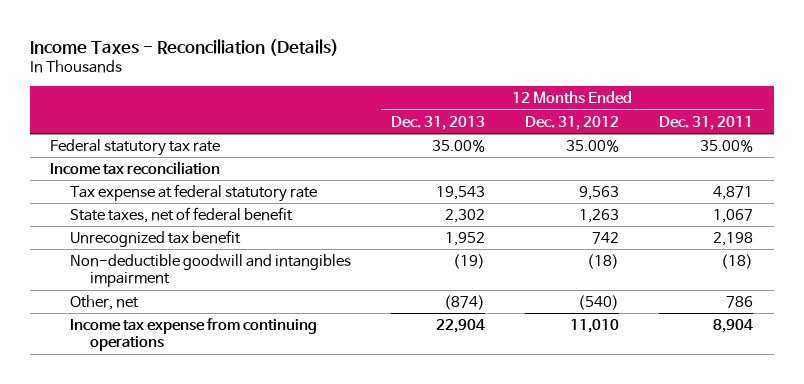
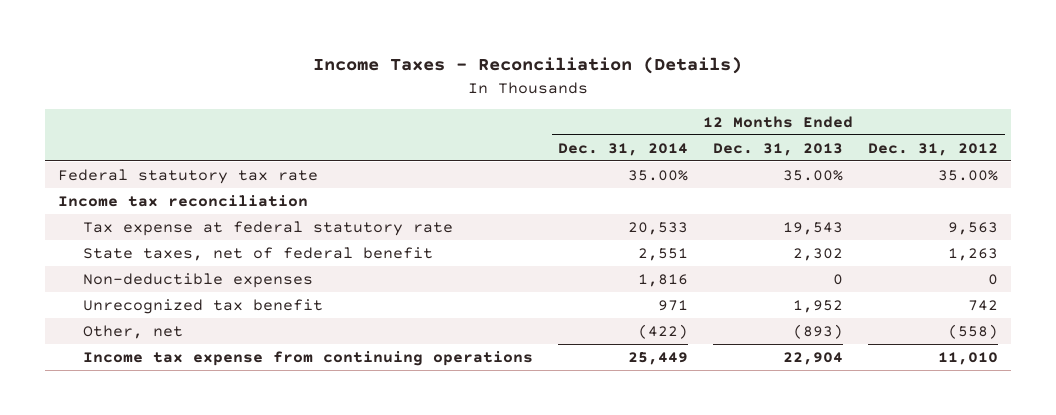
- | 12 Months Ended Dec. 31, 2013 | 12 Months Ended Dec. 31, 2012 | 12 Months Ended Dec. 31, 2011
+ | 12 Months Ended Dec. 31, 2014 | 12 Months Ended Dec. 31, 2013 | 12 Months Ended Dec. 31, 2012
+ Non-deductible expenses | 1,816 | 0 | 0
- Non-deductible goodwill and intangibles impairment | (19) | (18) | (18)
- Other, net | (874) | (540) | 786
+ Other, net | (422) | (893) | (558)

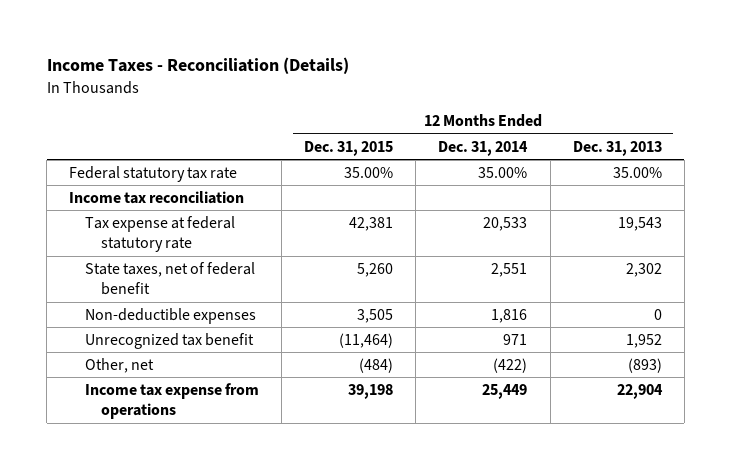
- | 12 Months Ended Dec. 31, 2014 | 12 Months Ended Dec. 31, 2013 | 12 Months Ended Dec. 31, 2012
+ | 12 Months Ended Dec. 31, 2015 | 12 Months Ended Dec. 31, 2014 | 12 Months Ended Dec. 31, 2013
- Income tax expense from continuing operations | 25,449 | 22,904 | 11,010
+ Income tax expense from operations | 39,198 | 25,449 | 22,904

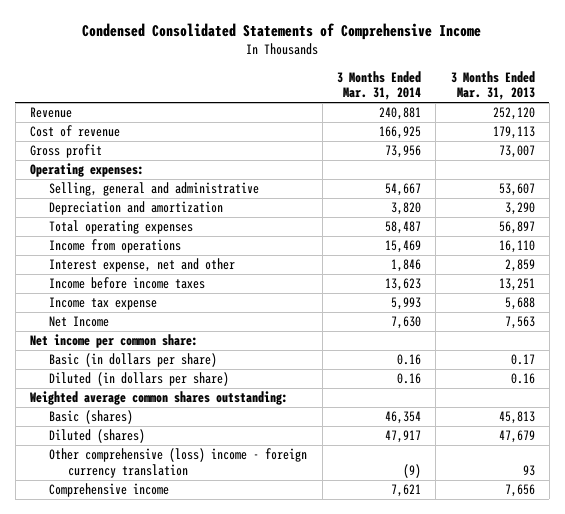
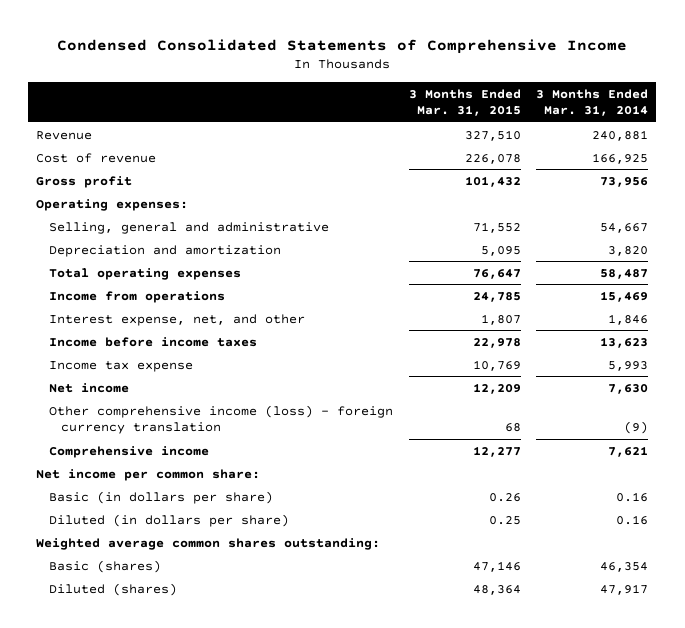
- | 3 Months Ended Mar. 31, 2014 | 3 Months Ended Mar. 31, 2013
+ | 3 Months Ended Mar. 31, 2015 | 3 Months Ended Mar. 31, 2014
- Interest expense, net and other | 1,846 | 2,859
+ Interest expense, net, and other | 1,807 | 1,846
- Net Income | 7,630 | 7,563
+ Net income | 12,209 | 7,630
+ Other comprehensive income (loss) - foreign currency translation | 68 | (9)
moved up: Comprehensive income | 12,277 | 7,621
- Other comprehensive (loss) income - foreign currency translation | (9) | 93

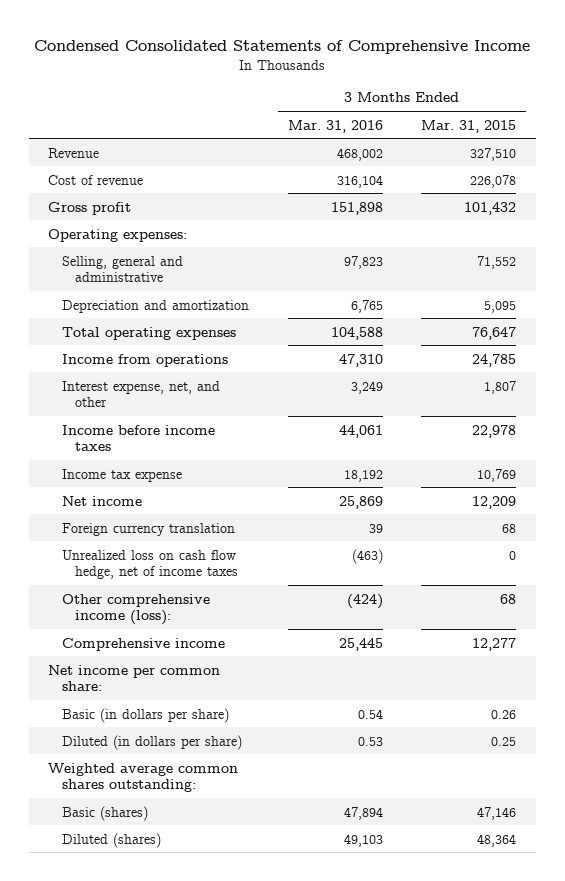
- | 3 Months Ended Mar. 31, 2015 | 3 Months Ended Mar. 31, 2014
+ | 3 Months Ended Mar. 31, 2016 | 3 Months Ended Mar. 31, 2015
- Other comprehensive income (loss) - foreign currency translation | 68 | (9)
+ Foreign currency translation | 39 | 68
+ Unrealized loss on cash flow hedge, net of income taxes | (463) | 0
+ Other comprehensive income (loss): | (424) | 68

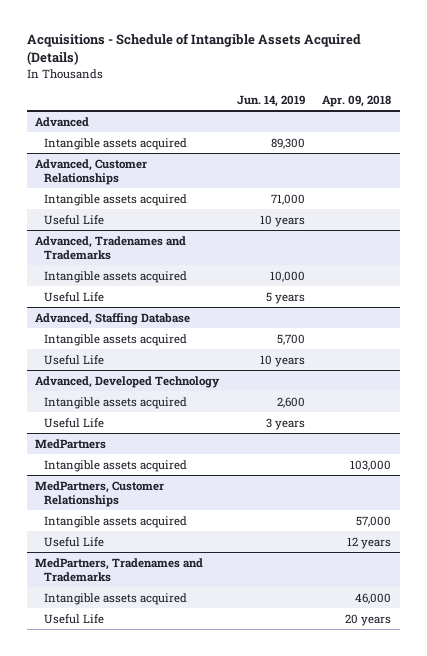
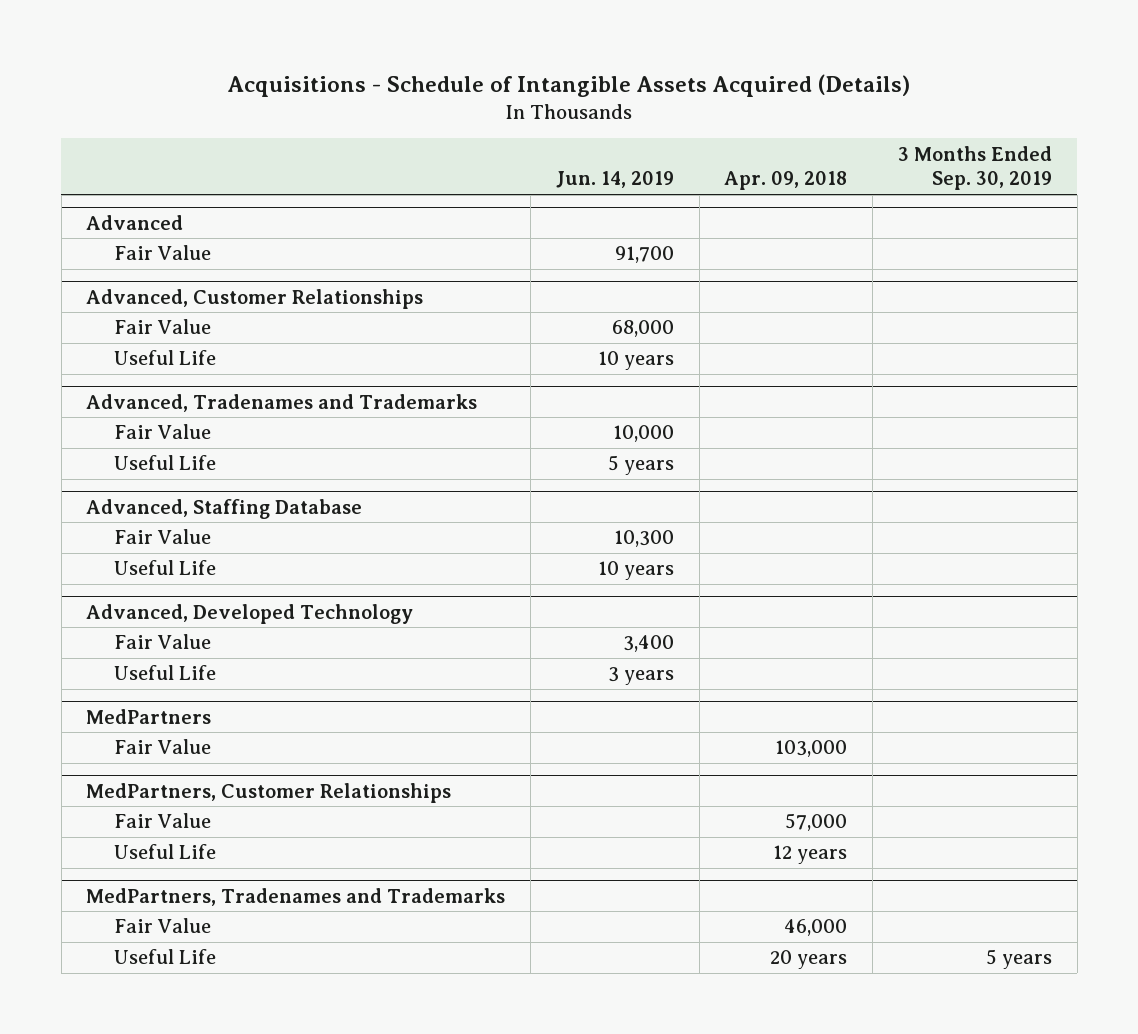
- | Jun. 14, 2019 | Apr. 09, 2018
+ | Jun. 14, 2019 | Apr. 09, 2018 | 3 Months Ended Sep. 30, 2019
@ Advanced
- Intangible assets acquired | 89,300 |
+ Fair Value | 91,700 | |
@ Advanced, Customer Relationships
- Intangible assets acquired | 71,000 |
+ Fair Value | 68,000 | |
@ Advanced, Tradenames and Trademarks
- Intangible assets acquired | 10,000 |
+ Fair Value | 10,000 | |
@ Advanced, Staffing Database
- Intangible assets acquired | 5,700 |
+ Fair Value | 10,300 | |
@ Advanced, Developed Technology
- Intangible assets acquired | 2,600 |
+ Fair Value | 3,400 | |
@ MedPartners
- Intangible assets acquired | | 103,000
+ Fair Value | | 103,000 |
@ MedPartners, Customer Relationships
- Intangible assets acquired | | 57,000
+ Fair Value | | 57,000 |
@ MedPartners, Tradenames and Trademarks
- Intangible assets acquired | | 46,000
+ Fair Value | | 46,000 |

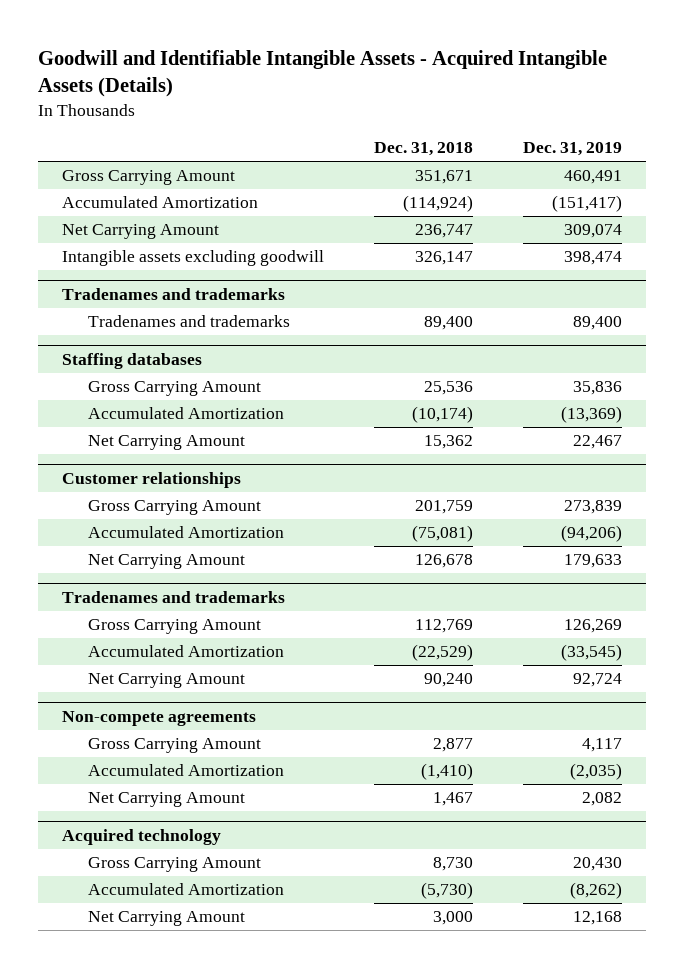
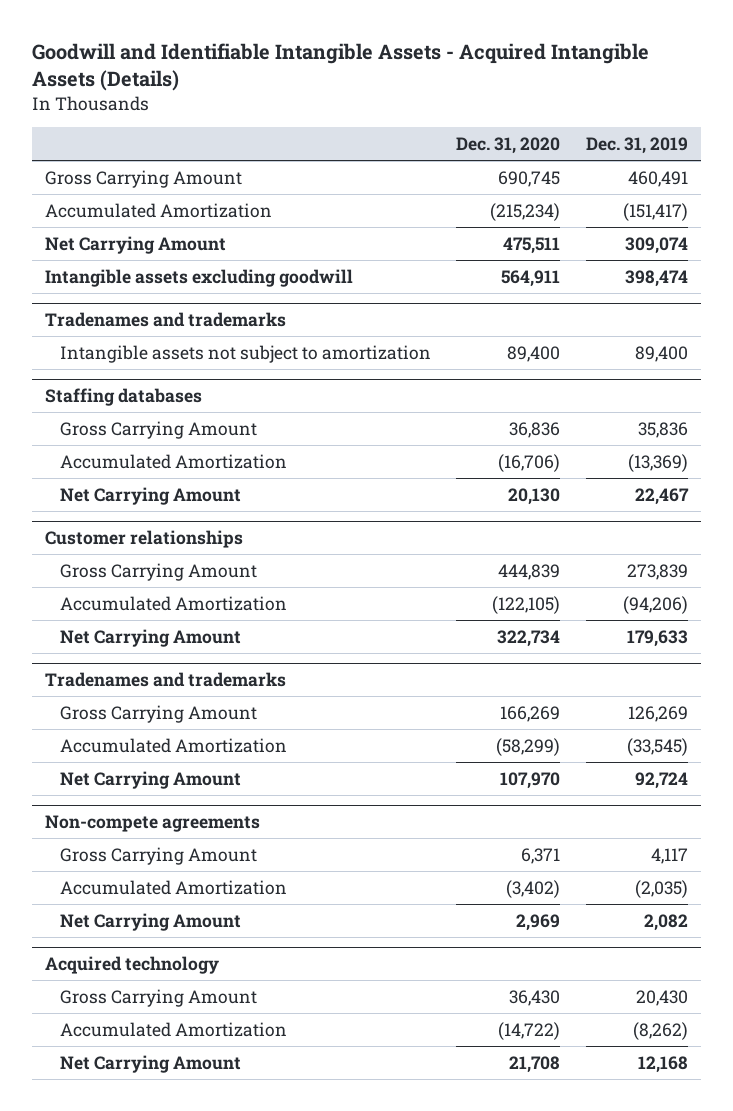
- | Dec. 31, 2018 | Dec. 31, 2019
+ | Dec. 31, 2020 | Dec. 31, 2019
@ Tradenames and trademarks
- Tradenames and trademarks | 89,400 | 89,400
+ Intangible assets not subject to amortization | 89,400 | 89,400

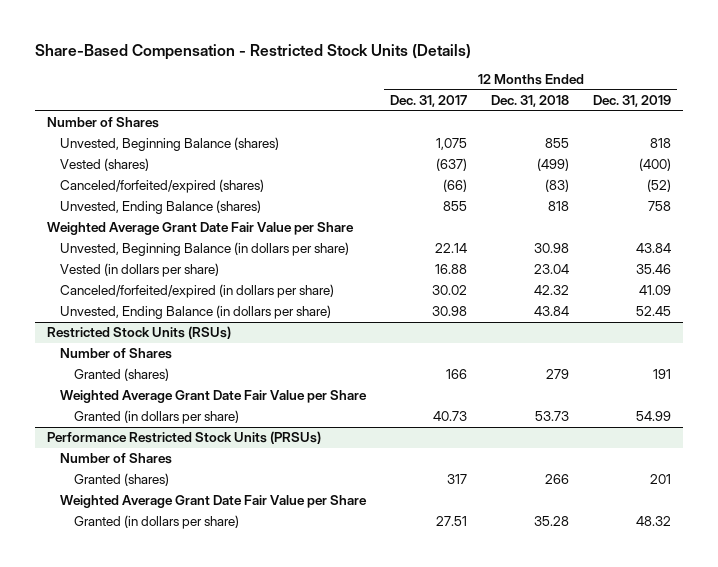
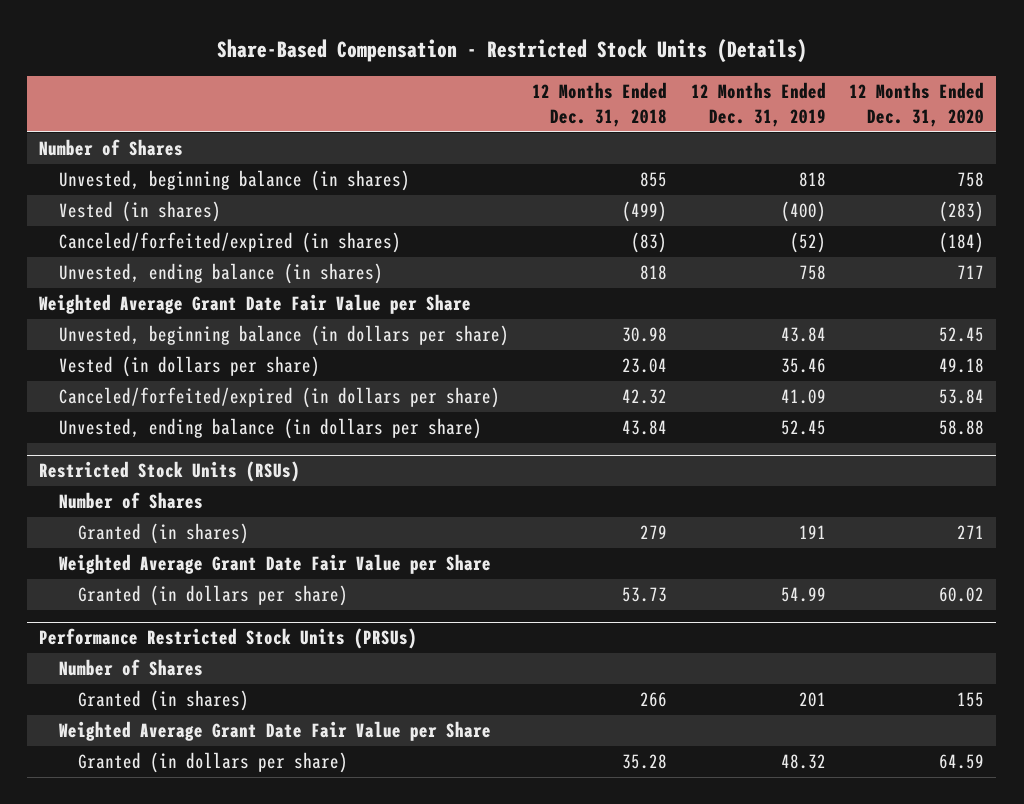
- | 12 Months Ended Dec. 31, 2017 | 12 Months Ended Dec. 31, 2018 | 12 Months Ended Dec. 31, 2019
+ | 12 Months Ended Dec. 31, 2018 | 12 Months Ended Dec. 31, 2019 | 12 Months Ended Dec. 31, 2020
- Unvested, Beginning Balance (shares) | 1,075 | 855 | 818
- Vested (shares) | (637) | (499) | (400)
- Canceled/forfeited/expired (shares) | (66) | (83) | (52)
- Unvested, Ending Balance (shares) | 855 | 818 | 758
+ Unvested, beginning balance (in shares) | 855 | 818 | 758
+ Vested (in shares) | (499) | (400) | (283)
+ Canceled/forfeited/expired (in shares) | (83) | (52) | (184)
+ Unvested, ending balance (in shares) | 818 | 758 | 717
- Unvested, Beginning Balance (in dollars per share) | 22.14 | 30.98 | 43.84
+ Unvested, beginning balance (in dollars per share) | 30.98 | 43.84 | 52.45
- Unvested, Ending Balance (in dollars per share) | 30.98 | 43.84 | 52.45
+ Unvested, ending balance (in dollars per share) | 43.84 | 52.45 | 58.88
@ Restricted Stock Units (RSUs)
- Granted (shares) | 166 | 279 | 191
+ Granted (in shares) | 279 | 191 | 271
@ Performance Restricted Stock Units (PRSUs)
- Granted (shares) | 317 | 266 | 201
+ Granted (in shares) | 266 | 201 | 155

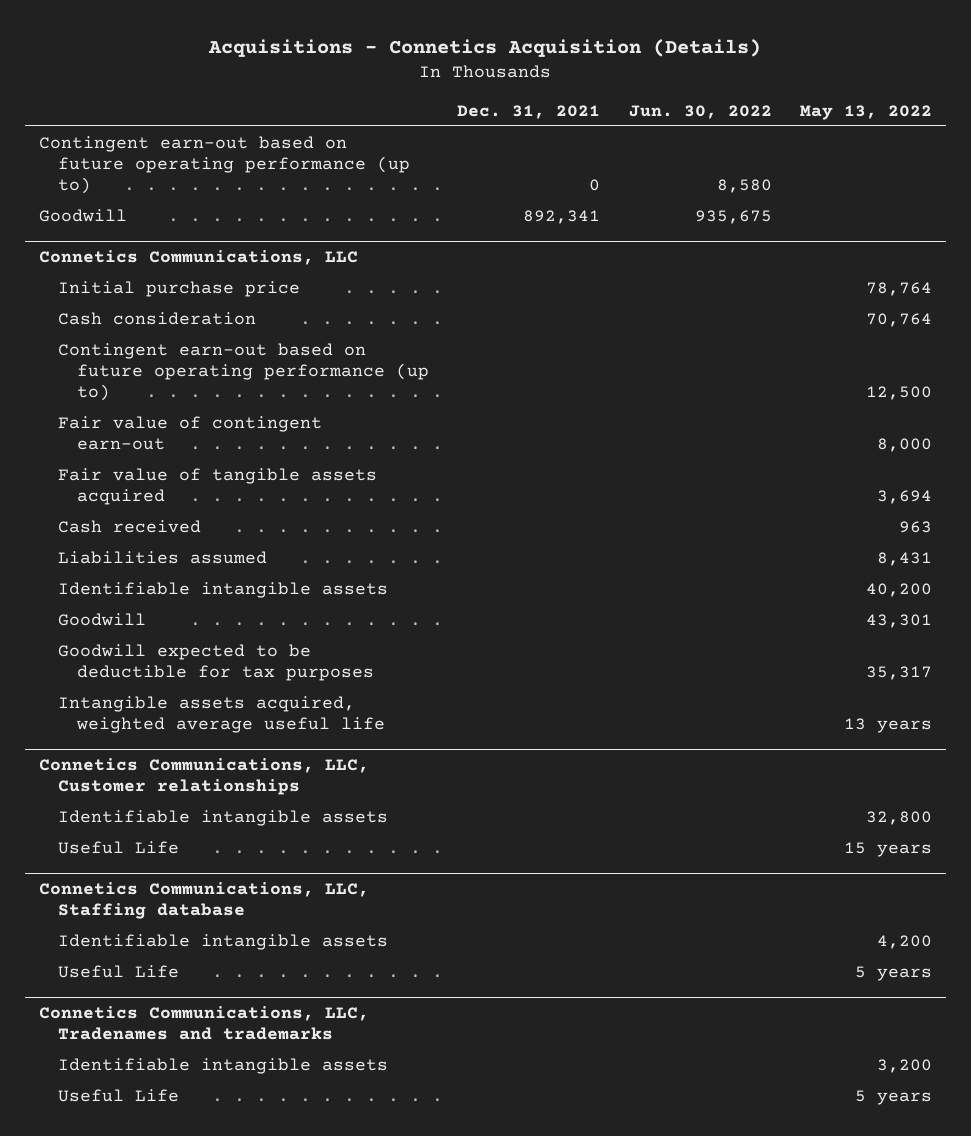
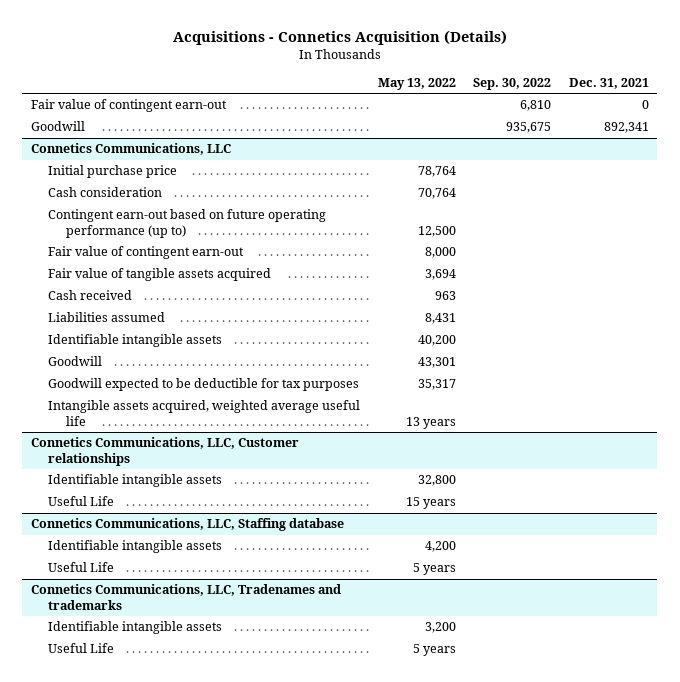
- | Dec. 31, 2021 | Jun. 30, 2022 | May 13, 2022
+ | May 13, 2022 | Sep. 30, 2022 | Dec. 31, 2021
- Contingent earn-out based on future operating performance (up to) | 0 | 8,580 |
+ Fair value of contingent earn-out | | 6,810 | 0

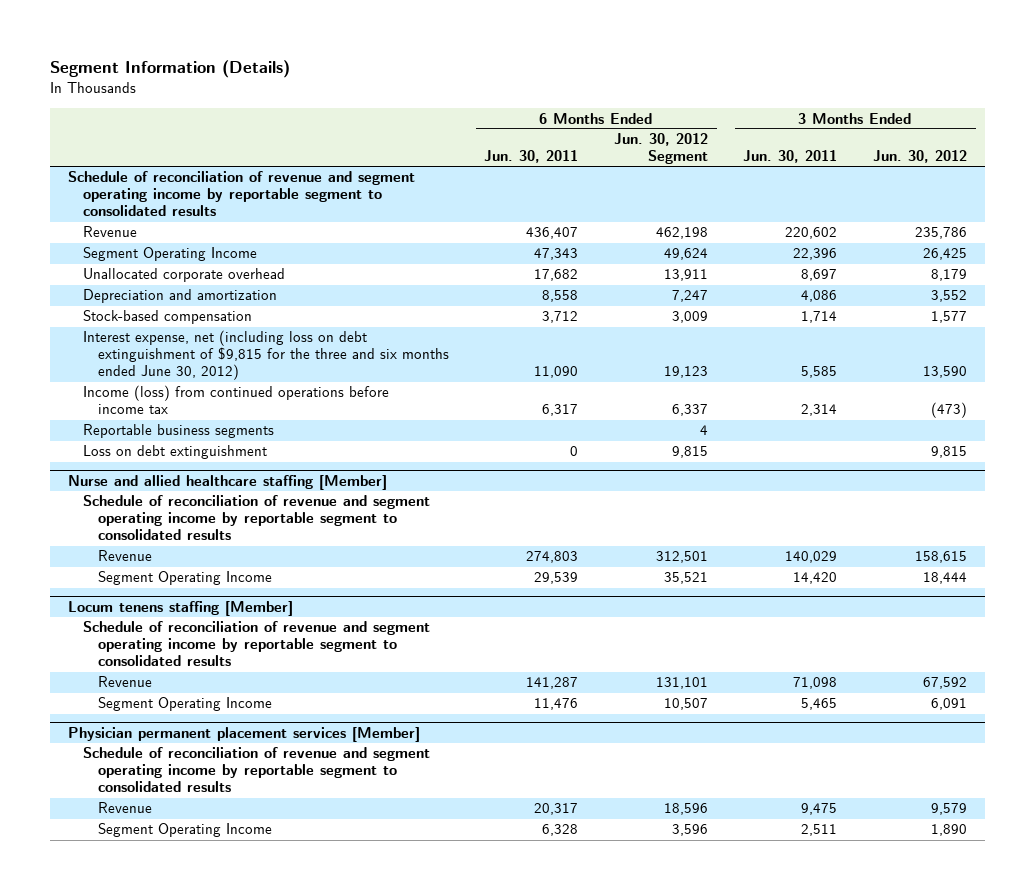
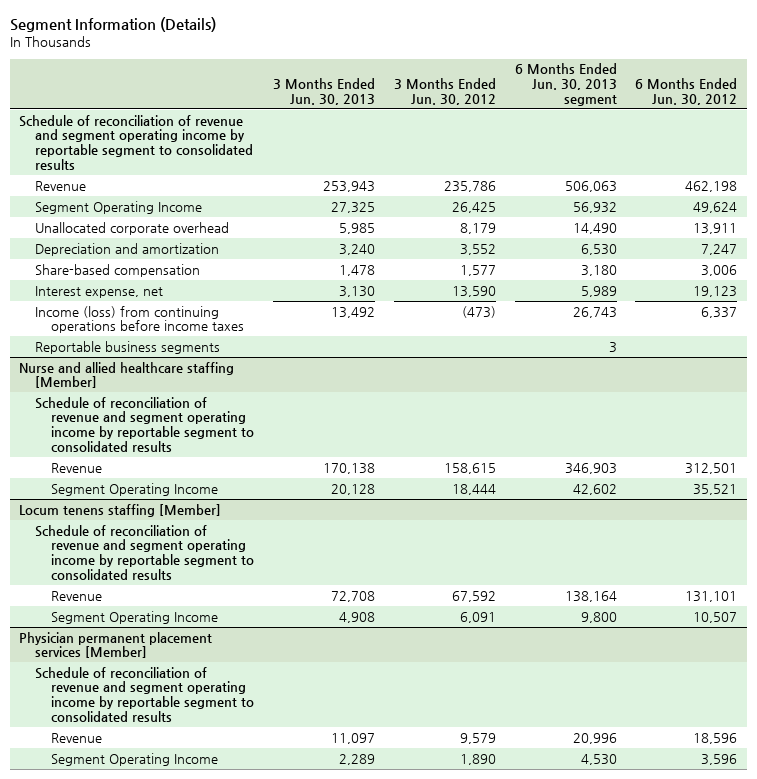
- | 6 Months Ended Jun. 30, 2011 | 6 Months Ended Jun. 30, 2012 Segment | 3 Months Ended Jun. 30, 2011 | 3 Months Ended Jun. 30, 2012
+ | 3 Months Ended Jun. 30, 2013 | 3 Months Ended Jun. 30, 2012 | 6 Months Ended Jun. 30, 2013 segment | 6 Months Ended Jun. 30, 2012
- Stock-based compensation | 3,712 | 3,009 | 1,714 | 1,577
- Interest expense, net (including loss on debt extinguishment of $9,815 for the three and six months ended June 30, 2012) | 11,090 | 19,123 | 5,585 | 13,590
- Income (loss) from continued operations before income tax | 6,317 | 6,337 | 2,314 | (473)
+ Share-based compensation | 1,478 | 1,577 | 3,180 | 3,006
+ Interest expense, net | 3,130 | 13,590 | 5,989 | 19,123
+ Income (loss) from continuing operations before income taxes | 13,492 | (473) | 26,743 | 6,337
- Loss on debt extinguishment | 0 | 9,815 | | 9,815

